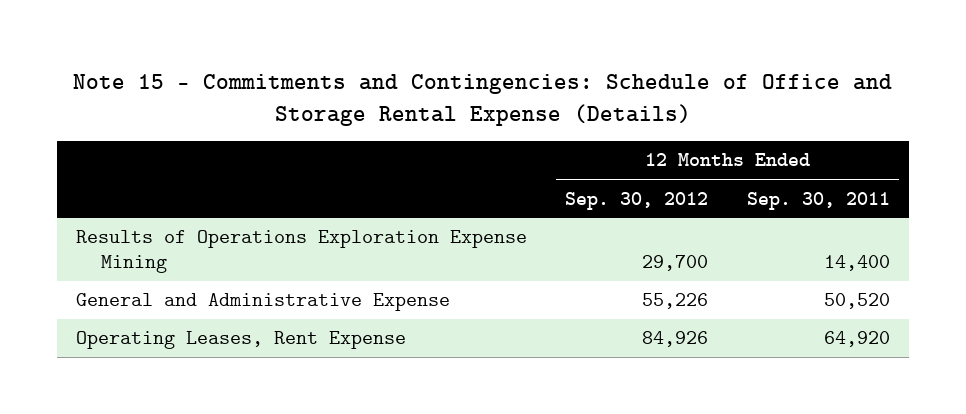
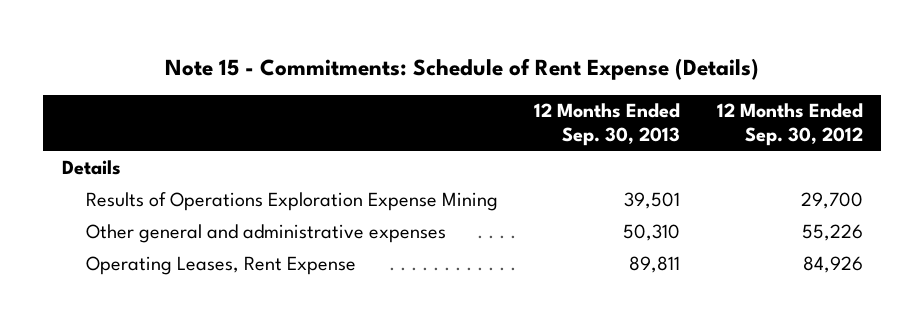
- Note 15 - Commitments and Contingencies: Schedule of Office and Storage Rental Expense (Details)
+ Note 15 - Commitments: Schedule of Rent Expense (Details)
- | 12 Months Ended Sep. 30, 2012 | 12 Months Ended Sep. 30, 2011
+ | 12 Months Ended Sep. 30, 2013 | 12 Months Ended Sep. 30, 2012
+ Details
- General and Administrative Expense | 55,226 | 50,520
+ Other general and administrative expenses | 50,310 | 55,226

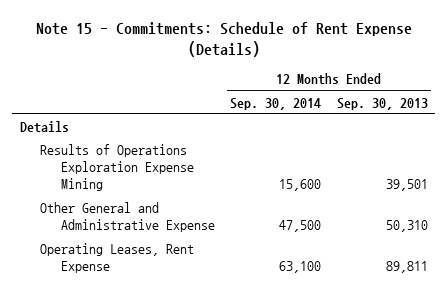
- | 12 Months Ended Sep. 30, 2013 | 12 Months Ended Sep. 30, 2012
+ | 12 Months Ended Sep. 30, 2014 | 12 Months Ended Sep. 30, 2013
- Other general and administrative expenses | 50,310 | 55,226
+ Other General and Administrative Expense | 47,500 | 50,310

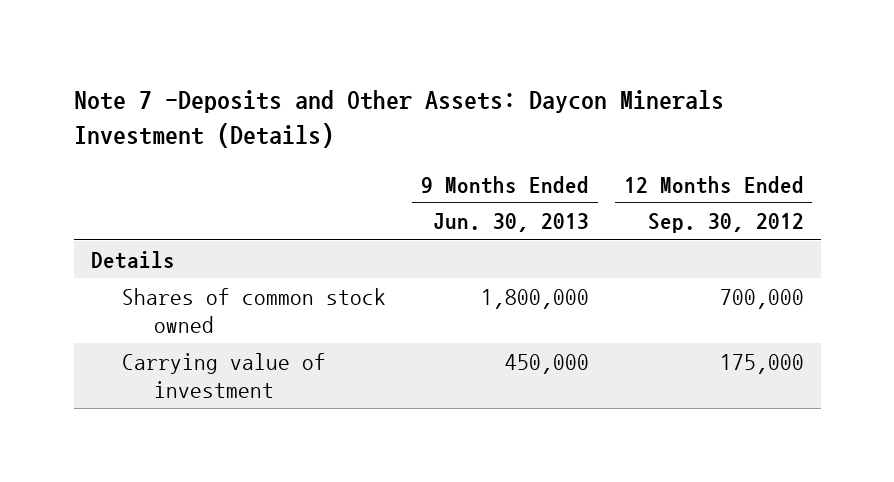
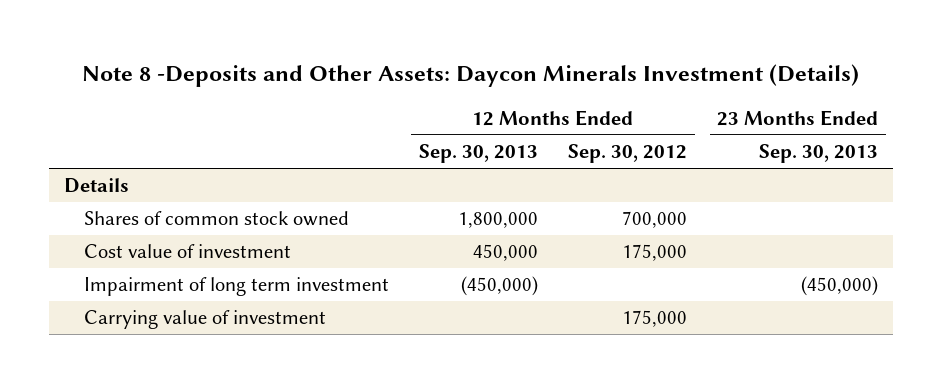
- Note 7 -Deposits and Other Assets: Daycon Minerals Investment (Details)
+ Note 8 -Deposits and Other Assets: Daycon Minerals Investment (Details)
- | 9 Months Ended Jun. 30, 2013 | 12 Months Ended Sep. 30, 2012
+ | 12 Months Ended Sep. 30, 2013 | 12 Months Ended Sep. 30, 2012 | 23 Months Ended Sep. 30, 2013
+ Cost value of investment | 450,000 | 175,000 |
+ Impairment of long term investment | (450,000) | | (450,000)

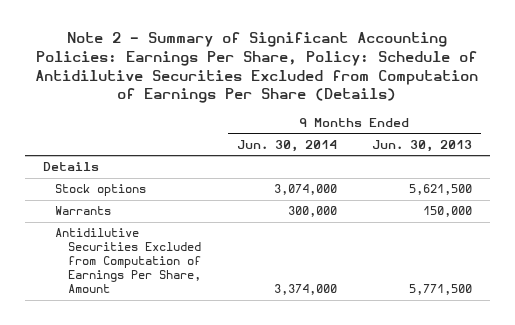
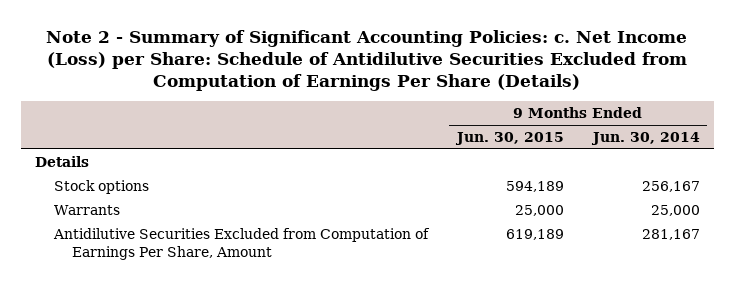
- Note 2 - Summary of Significant Accounting Policies: Earnings Per Share, Policy: Schedule of Antidilutive Securities Excluded from Computation of Earnings Per Share (Details)
+ Note 2 - Summary of Significant Accounting Policies: c. Net Income (Loss) per Share: Schedule of Antidilutive Securities Excluded from Computation of Earnings Per Share (Details)
- | 9 Months Ended Jun. 30, 2014 | 9 Months Ended Jun. 30, 2013
+ | 9 Months Ended Jun. 30, 2015 | 9 Months Ended Jun. 30, 2014
- Stock options | 3,074,000 | 5,621,500
- Warrants | 300,000 | 150,000
- Antidilutive Securities Excluded from Computation of Earnings Per Share, Amount | 3,374,000 | 5,771,500
+ Stock options | 594,189 | 256,167
+ Warrants | 25,000 | 25,000
+ Antidilutive Securities Excluded from Computation of Earnings Per Share, Amount | 619,189 | 281,167

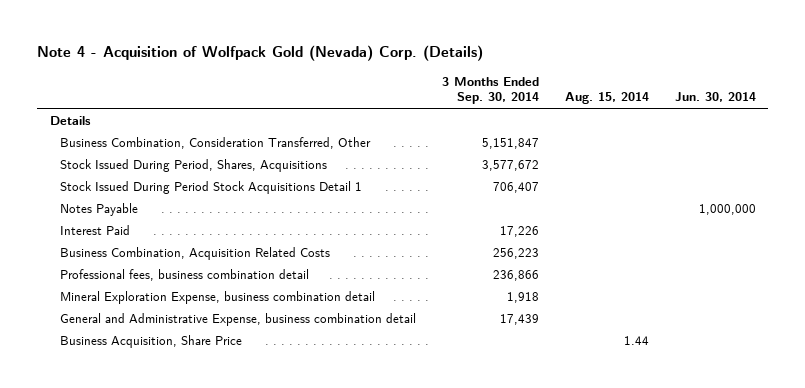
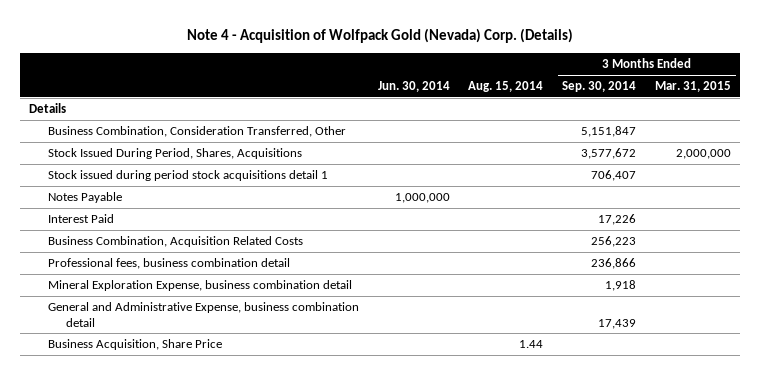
- | 3 Months Ended Sep. 30, 2014 | Aug. 15, 2014 | Jun. 30, 2014
+ | Jun. 30, 2014 | Aug. 15, 2014 | 3 Months Ended Sep. 30, 2014 | 3 Months Ended Mar. 31, 2015
- Stock Issued During Period Stock Acquisitions Detail 1 | 706,407 | |
+ Stock issued during period stock acquisitions detail 1 | | | 706,407 |

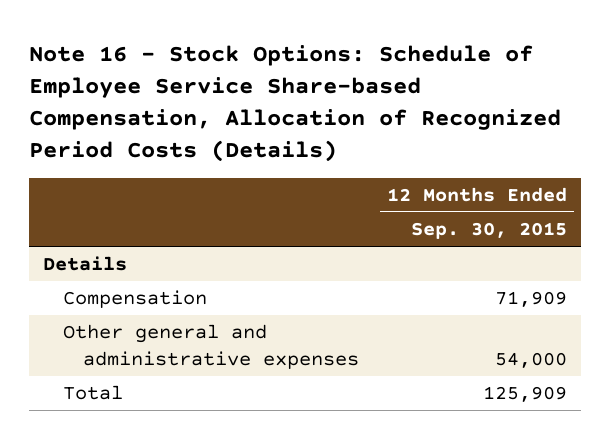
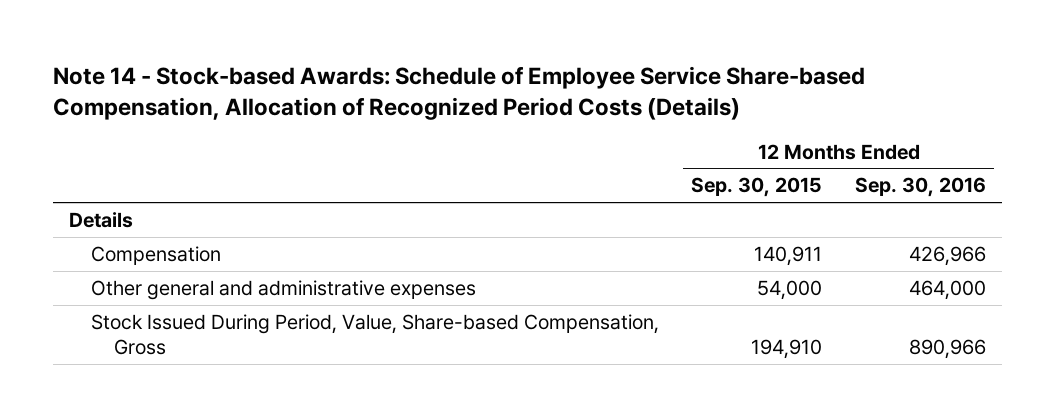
- Note 16 - Stock Options: Schedule of Employee Service Share-based Compensation, Allocation of Recognized Period Costs (Details)
+ Note 14 - Stock-based Awards: Schedule of Employee Service Share-based Compensation, Allocation of Recognized Period Costs (Details)
- | 12 Months Ended Sep. 30, 2015
+ | 12 Months Ended Sep. 30, 2015 | 12 Months Ended Sep. 30, 2016
- Compensation | 71,909
+ Compensation | 140,911 | 426,966
- Total | 125,909
+ Stock Issued During Period, Value, Share-based Compensation, Gross | 194,910 | 890,966

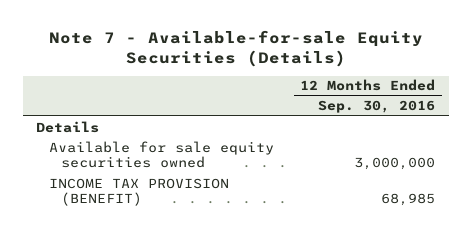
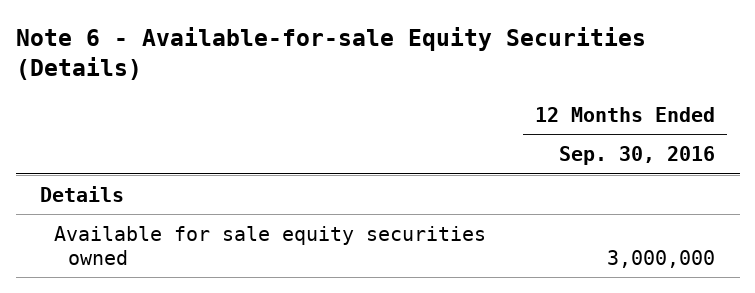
- Note 7 - Available-for-sale Equity Securities (Details)
+ Note 6 - Available-for-sale Equity Securities (Details)
- INCOME TAX PROVISION (BENEFIT) | 68,985

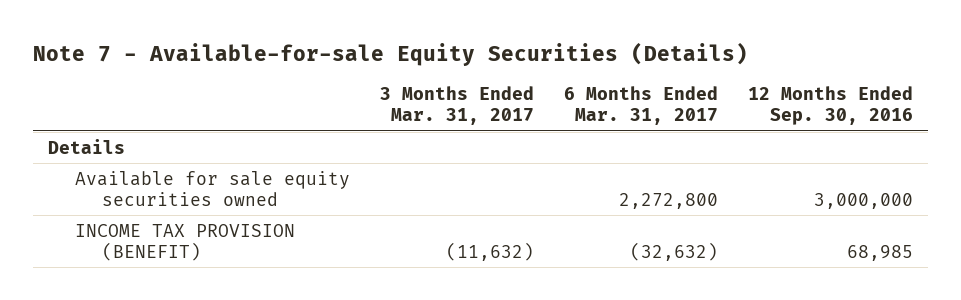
- Note 6 - Available-for-sale Equity Securities (Details)
+ Note 7 - Available-for-sale Equity Securities (Details)
- | 12 Months Ended Sep. 30, 2016
+ | 3 Months Ended Mar. 31, 2017 | 6 Months Ended Mar. 31, 2017 | 12 Months Ended Sep. 30, 2016
+ INCOME TAX PROVISION (BENEFIT) | (11,632) | (32,632) | 68,985

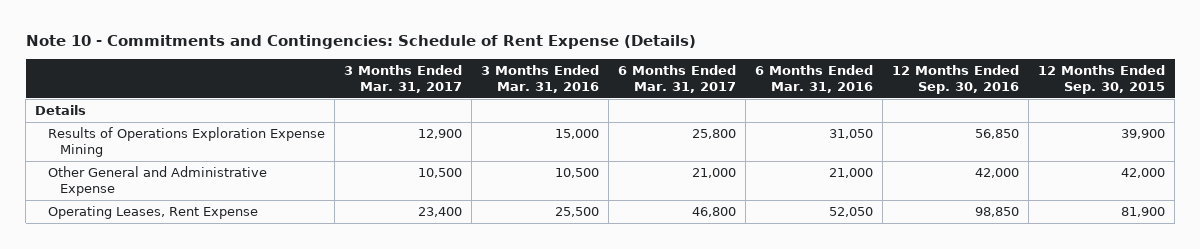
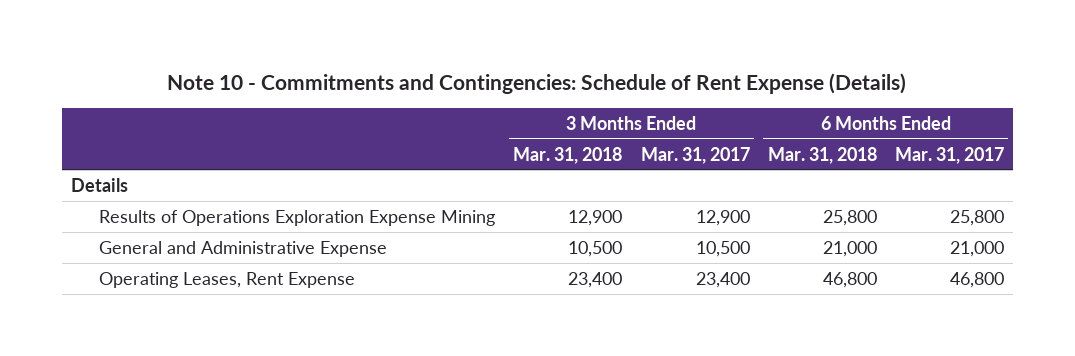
- | 3 Months Ended Mar. 31, 2017 | 3 Months Ended Mar. 31, 2016 | 6 Months Ended Mar. 31, 2017 | 6 Months Ended Mar. 31, 2016 | 12 Months Ended Sep. 30, 2016 | 12 Months Ended Sep. 30, 2015
+ | 3 Months Ended Mar. 31, 2018 | 3 Months Ended Mar. 31, 2017 | 6 Months Ended Mar. 31, 2018 | 6 Months Ended Mar. 31, 2017
- Other General and Administrative Expense | 10,500 | 10,500 | 21,000 | 21,000 | 42,000 | 42,000
+ General and Administrative Expense | 10,500 | 10,500 | 21,000 | 21,000

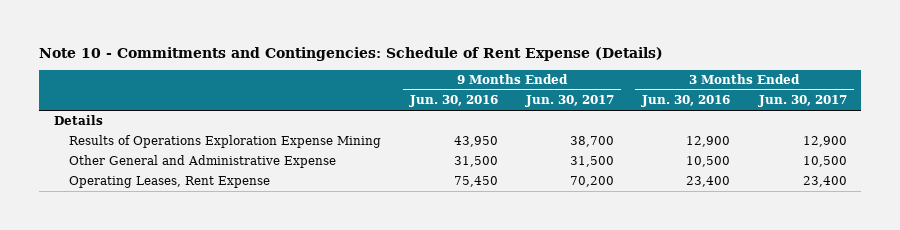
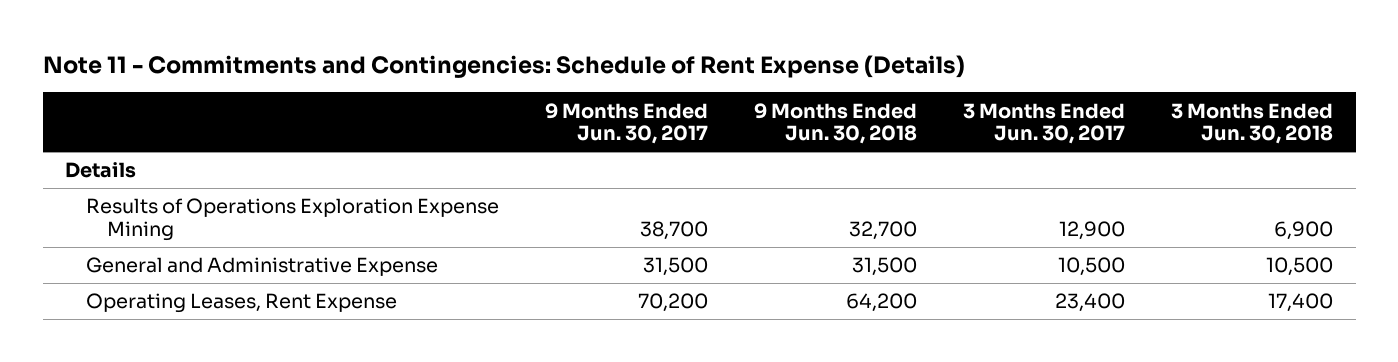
- Note 10 - Commitments and Contingencies: Schedule of Rent Expense (Details)
+ Note 11 - Commitments and Contingencies: Schedule of Rent Expense (Details)
- | 9 Months Ended Jun. 30, 2016 | 9 Months Ended Jun. 30, 2017 | 3 Months Ended Jun. 30, 2016 | 3 Months Ended Jun. 30, 2017
+ | 9 Months Ended Jun. 30, 2017 | 9 Months Ended Jun. 30, 2018 | 3 Months Ended Jun. 30, 2017 | 3 Months Ended Jun. 30, 2018
- Other General and Administrative Expense | 31,500 | 31,500 | 10,500 | 10,500
+ General and Administrative Expense | 31,500 | 31,500 | 10,500 | 10,500

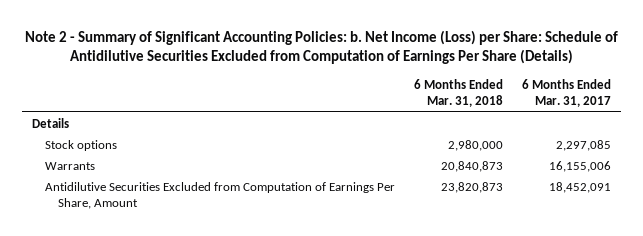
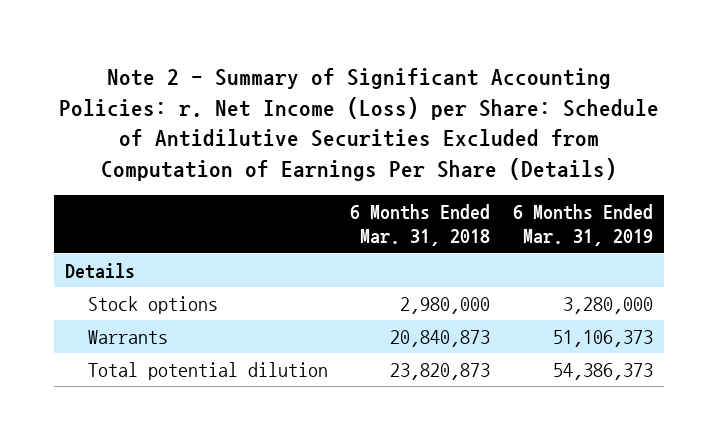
- Note 2 - Summary of Significant Accounting Policies: b. Net Income (Loss) per Share: Schedule of Antidilutive Securities Excluded from Computation of Earnings Per Share (Details)
+ Note 2 - Summary of Significant Accounting Policies: r. Net Income (Loss) per Share: Schedule of Antidilutive Securities Excluded from Computation of Earnings Per Share (Details)
- | 6 Months Ended Mar. 31, 2018 | 6 Months Ended Mar. 31, 2017
+ | 6 Months Ended Mar. 31, 2018 | 6 Months Ended Mar. 31, 2019
- Antidilutive Securities Excluded from Computation of Earnings Per Share, Amount | 23,820,873 | 18,452,091
+ Total potential dilution | 23,820,873 | 54,386,373

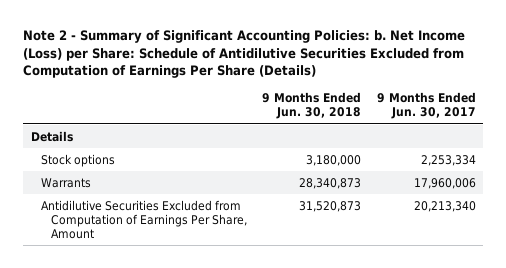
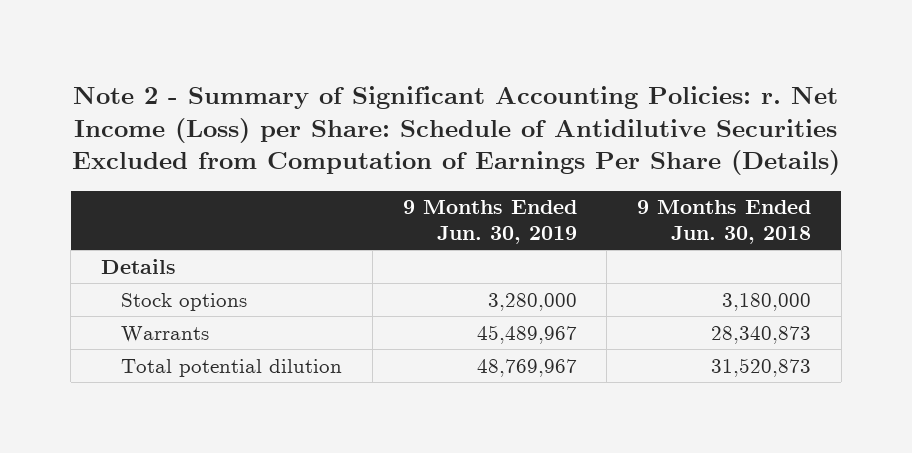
- Note 2 - Summary of Significant Accounting Policies: b. Net Income (Loss) per Share: Schedule of Antidilutive Securities Excluded from Computation of Earnings Per Share (Details)
+ Note 2 - Summary of Significant Accounting Policies: r. Net Income (Loss) per Share: Schedule of Antidilutive Securities Excluded from Computation of Earnings Per Share (Details)
- | 9 Months Ended Jun. 30, 2018 | 9 Months Ended Jun. 30, 2017
+ | 9 Months Ended Jun. 30, 2019 | 9 Months Ended Jun. 30, 2018
- Antidilutive Securities Excluded from Computation of Earnings Per Share, Amount | 31,520,873 | 20,213,340
+ Total potential dilution | 48,769,967 | 31,520,873

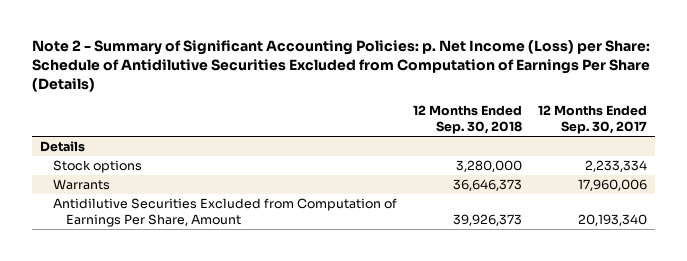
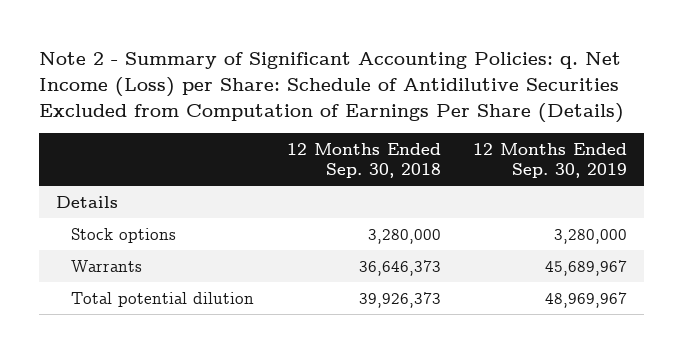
- Note 2 - Summary of Significant Accounting Policies: p. Net Income (Loss) per Share: Schedule of Antidilutive Securities Excluded from Computation of Earnings Per Share (Details)
+ Note 2 - Summary of Significant Accounting Policies: q. Net Income (Loss) per Share: Schedule of Antidilutive Securities Excluded from Computation of Earnings Per Share (Details)
- | 12 Months Ended Sep. 30, 2018 | 12 Months Ended Sep. 30, 2017
+ | 12 Months Ended Sep. 30, 2018 | 12 Months Ended Sep. 30, 2019
- Antidilutive Securities Excluded from Computation of Earnings Per Share, Amount | 39,926,373 | 20,193,340
+ Total potential dilution | 39,926,373 | 48,969,967

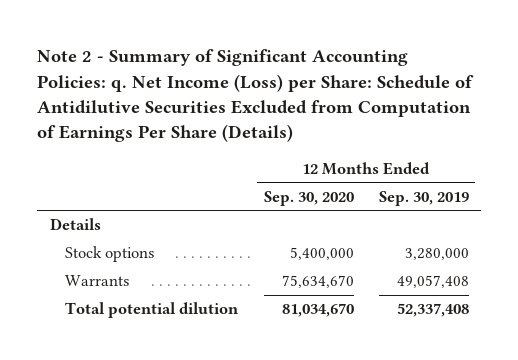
- | 12 Months Ended Sep. 30, 2018 | 12 Months Ended Sep. 30, 2019
+ | 12 Months Ended Sep. 30, 2020 | 12 Months Ended Sep. 30, 2019
- Warrants | 36,646,373 | 45,689,967
- Total potential dilution | 39,926,373 | 48,969,967
+ Warrants | 75,634,670 | 49,057,408
+ Total potential dilution | 81,034,670 | 52,337,408

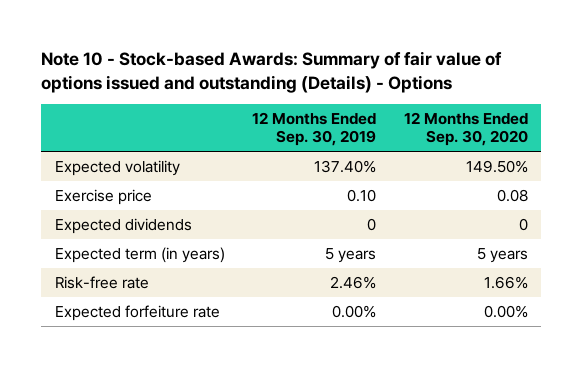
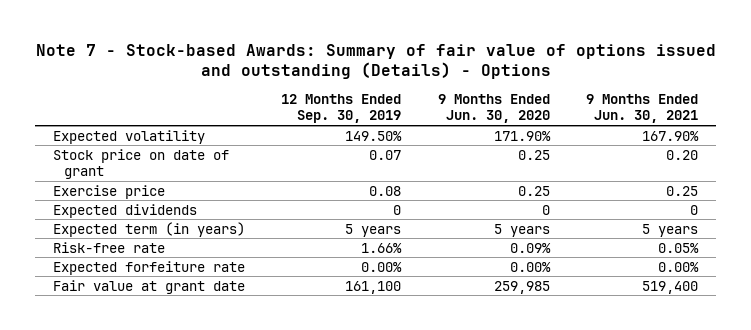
- Note 10 - Stock-based Awards: Summary of fair value of options issued and outstanding (Details) - Options
+ Note 7 - Stock-based Awards: Summary of fair value of options issued and outstanding (Details) - Options
- | 12 Months Ended Sep. 30, 2019 | 12 Months Ended Sep. 30, 2020
+ | 12 Months Ended Sep. 30, 2019 | 9 Months Ended Jun. 30, 2020 | 9 Months Ended Jun. 30, 2021
- Expected volatility | 137.40% | 149.50%
- Exercise price | 0.10 | 0.08
+ Expected volatility | 149.50% | 171.90% | 167.90%
+ Stock price on date of grant | 0.07 | 0.25 | 0.20
+ Exercise price | 0.08 | 0.25 | 0.25
- Risk-free rate | 2.46% | 1.66%
+ Risk-free rate | 1.66% | 0.09% | 0.05%
+ Fair value at grant date | 161,100 | 259,985 | 519,400

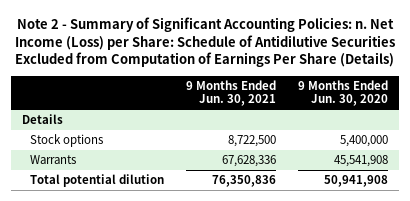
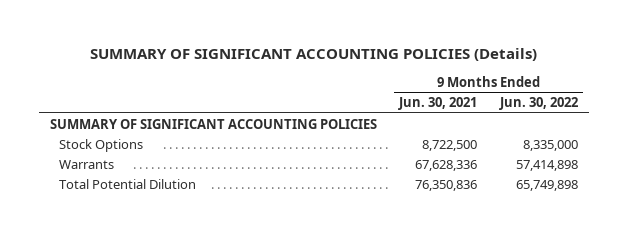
- Note 2 - Summary of Significant Accounting Policies: n. Net Income (Loss) per Share: Schedule of Antidilutive Securities Excluded from Computation of Earnings Per Share (Details)
+ SUMMARY OF SIGNIFICANT ACCOUNTING POLICIES (Details)
- | 9 Months Ended Jun. 30, 2021 | 9 Months Ended Jun. 30, 2020
+ | 9 Months Ended Jun. 30, 2021 | 9 Months Ended Jun. 30, 2022
- Details
- Stock options | 8,722,500 | 5,400,000
+ SUMMARY OF SIGNIFICANT ACCOUNTING POLICIES
+ Stock Options | 8,722,500 | 8,335,000
- Total potential dilution | 76,350,836 | 50,941,908
+ Total Potential Dilution | 76,350,836 | 65,749,898

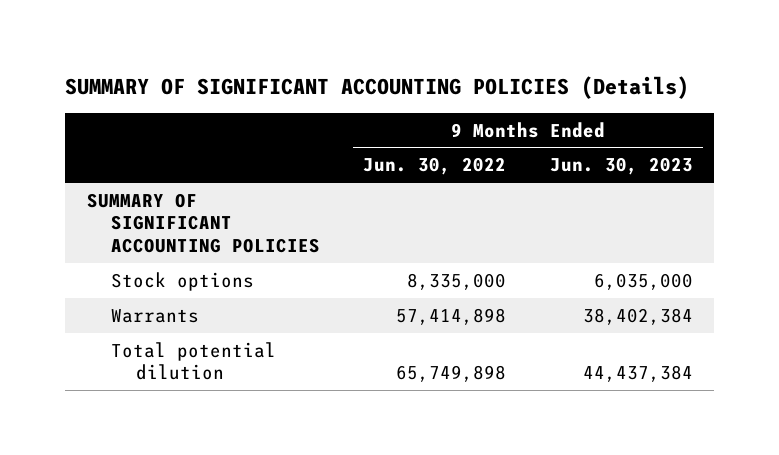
- | 9 Months Ended Jun. 30, 2021 | 9 Months Ended Jun. 30, 2022
+ | 9 Months Ended Jun. 30, 2022 | 9 Months Ended Jun. 30, 2023
- Stock Options | 8,722,500 | 8,335,000
+ Stock options | 8,335,000 | 6,035,000
- Total Potential Dilution | 76,350,836 | 65,749,898
+ Total potential dilution | 65,749,898 | 44,437,384

